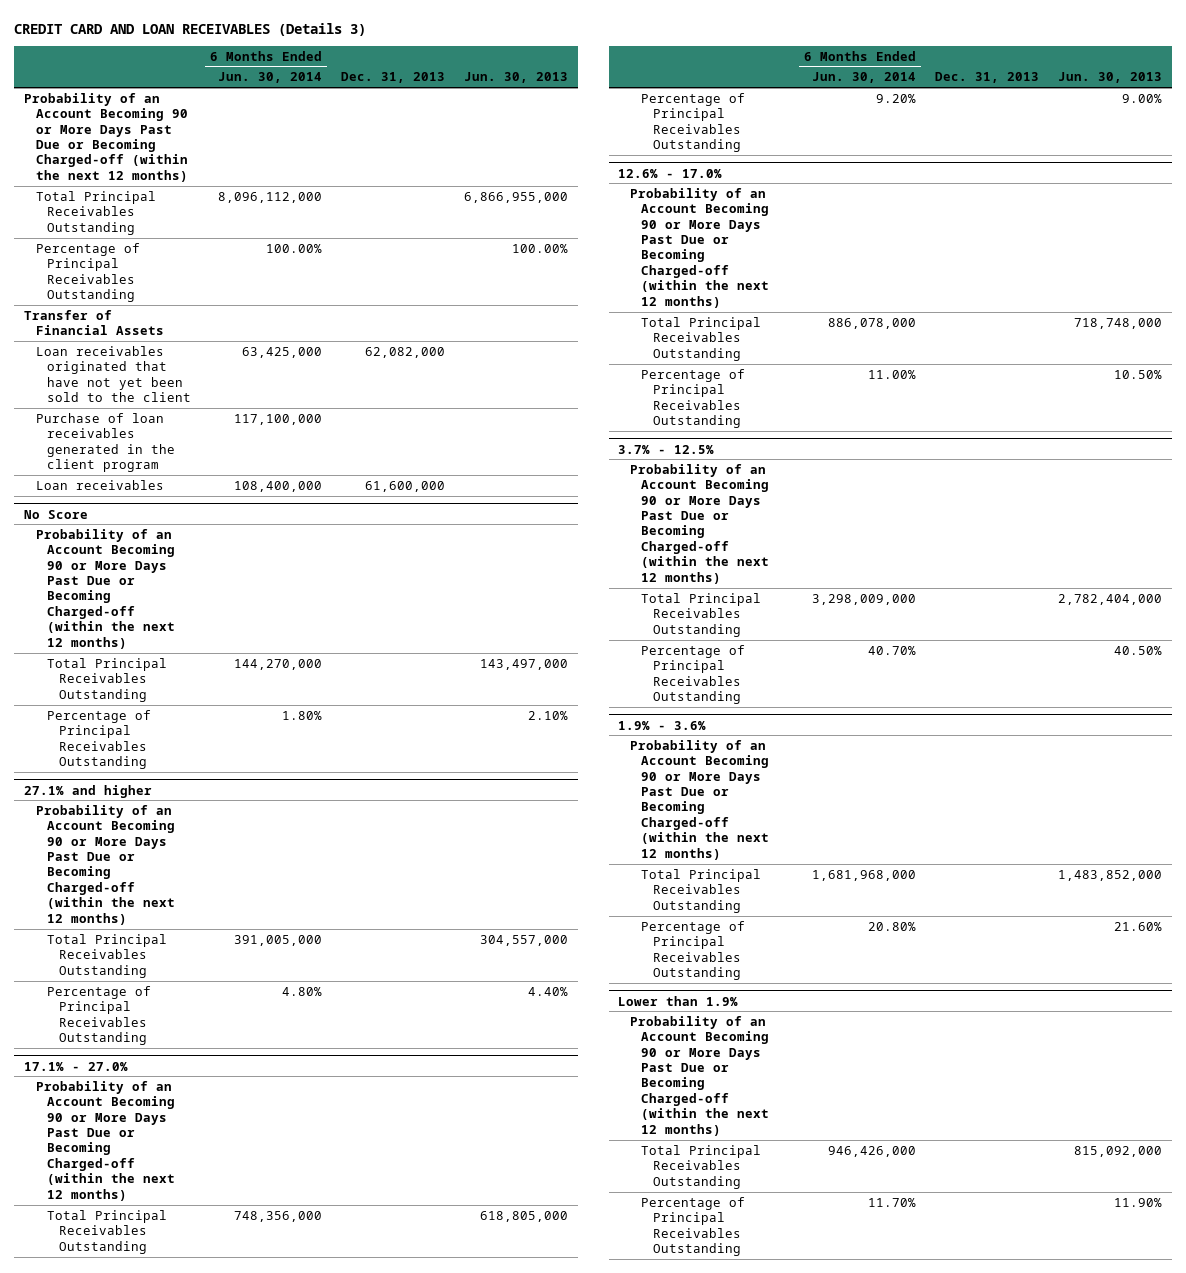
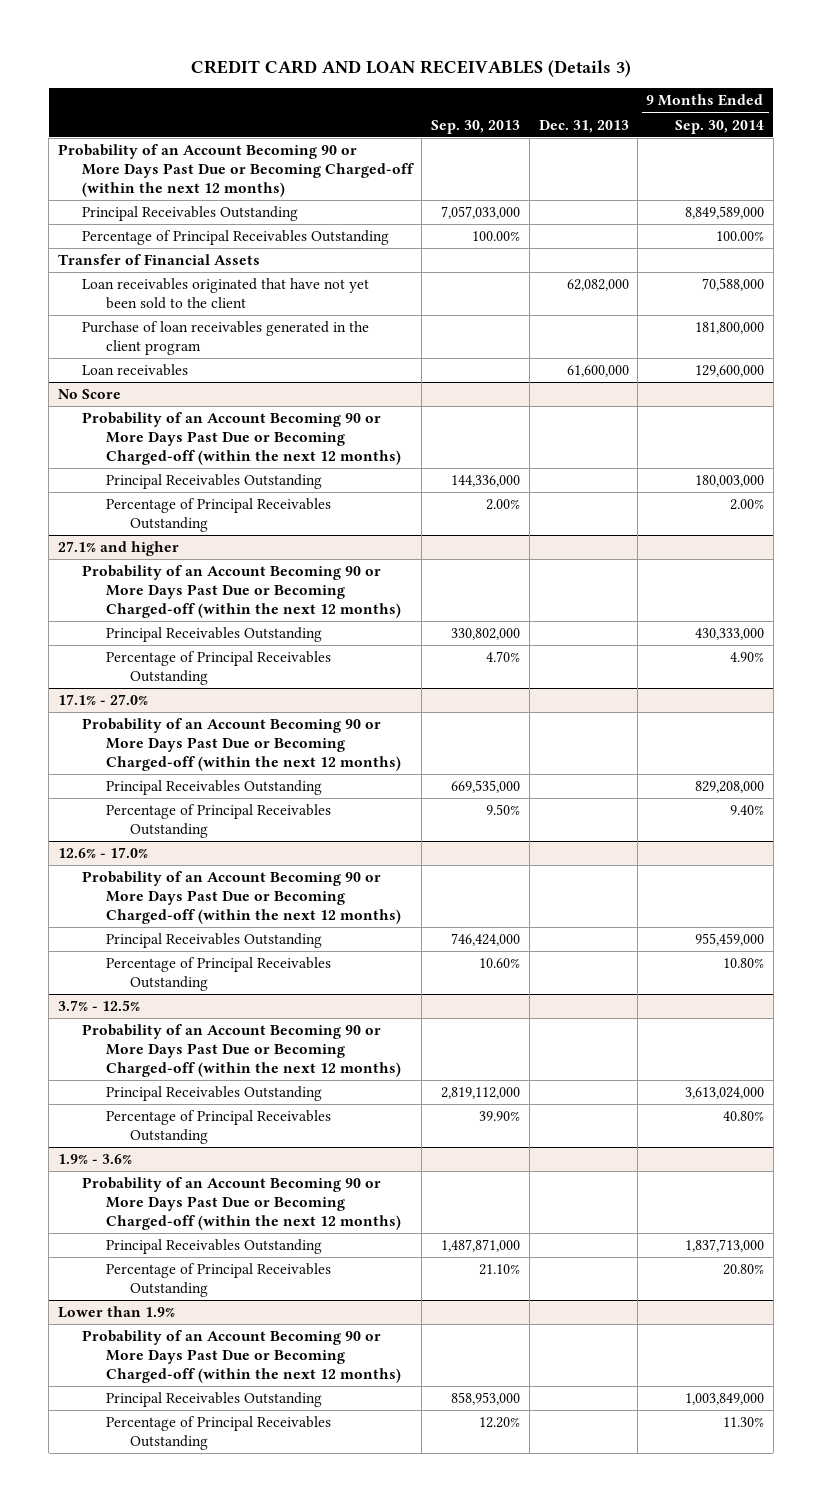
- | 6 Months Ended Jun. 30, 2014 | Dec. 31, 2013 | Jun. 30, 2013
+ | Sep. 30, 2013 | Dec. 31, 2013 | 9 Months Ended Sep. 30, 2014
- Total Principal Receivables Outstanding | 8,096,112,000 | | 6,866,955,000
+ Principal Receivables Outstanding | 7,057,033,000 | | 8,849,589,000
@ No Score
- Total Principal Receivables Outstanding | 144,270,000 | | 143,497,000
+ Principal Receivables Outstanding | 144,336,000 | | 180,003,000
@ 27.1% and higher
- Total Principal Receivables Outstanding | 391,005,000 | | 304,557,000
+ Principal Receivables Outstanding | 330,802,000 | | 430,333,000
@ 17.1% - 27.0%
- Total Principal Receivables Outstanding | 748,356,000 | | 618,805,000
+ Principal Receivables Outstanding | 669,535,000 | | 829,208,000
@ 12.6% - 17.0%
- Total Principal Receivables Outstanding | 886,078,000 | | 718,748,000
+ Principal Receivables Outstanding | 746,424,000 | | 955,459,000
@ 3.7% - 12.5%
- Total Principal Receivables Outstanding | 3,298,009,000 | | 2,782,404,000
+ Principal Receivables Outstanding | 2,819,112,000 | | 3,613,024,000
@ 1.9% - 3.6%
- Total Principal Receivables Outstanding | 1,681,968,000 | | 1,483,852,000
+ Principal Receivables Outstanding | 1,487,871,000 | | 1,837,713,000
@ Lower than 1.9%
- Total Principal Receivables Outstanding | 946,426,000 | | 815,092,000
+ Principal Receivables Outstanding | 858,953,000 | | 1,003,849,000

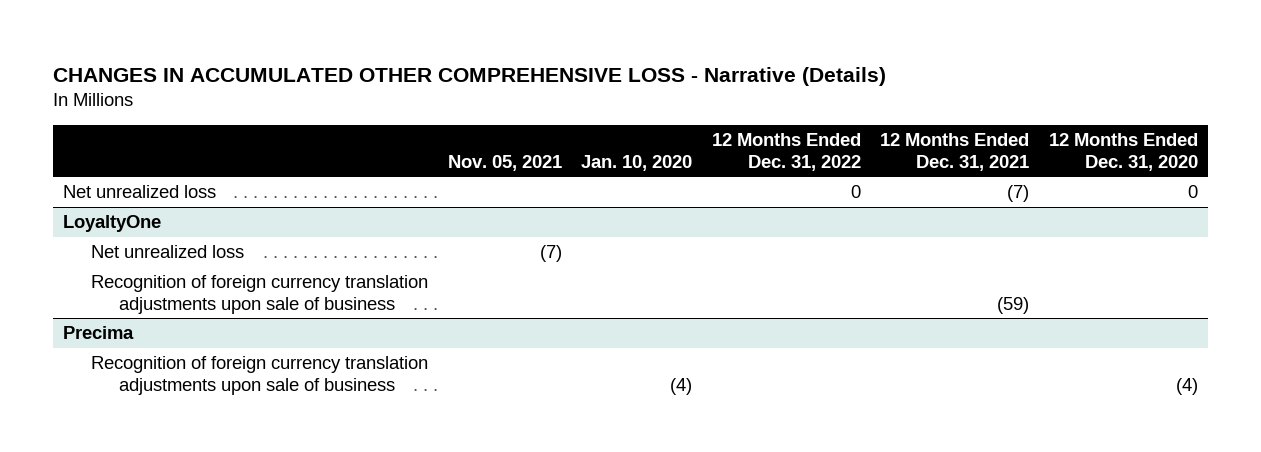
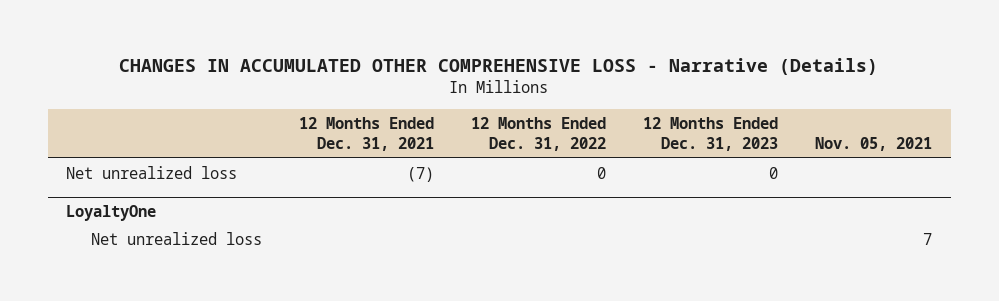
- | Nov. 05, 2021 | Jan. 10, 2020 | 12 Months Ended Dec. 31, 2022 | 12 Months Ended Dec. 31, 2021 | 12 Months Ended Dec. 31, 2020
+ | 12 Months Ended Dec. 31, 2021 | 12 Months Ended Dec. 31, 2022 | 12 Months Ended Dec. 31, 2023 | Nov. 05, 2021
@ LoyaltyOne
- Net unrealized loss | (7) | | | |
- Recognition of foreign currency translation adjustments upon sale of business | | | | (59) |
- Precima
- Recognition of foreign currency translation adjustments upon sale of business | | (4) | | | (4)
@ LoyaltyOne
+ Net unrealized loss | | | | 7

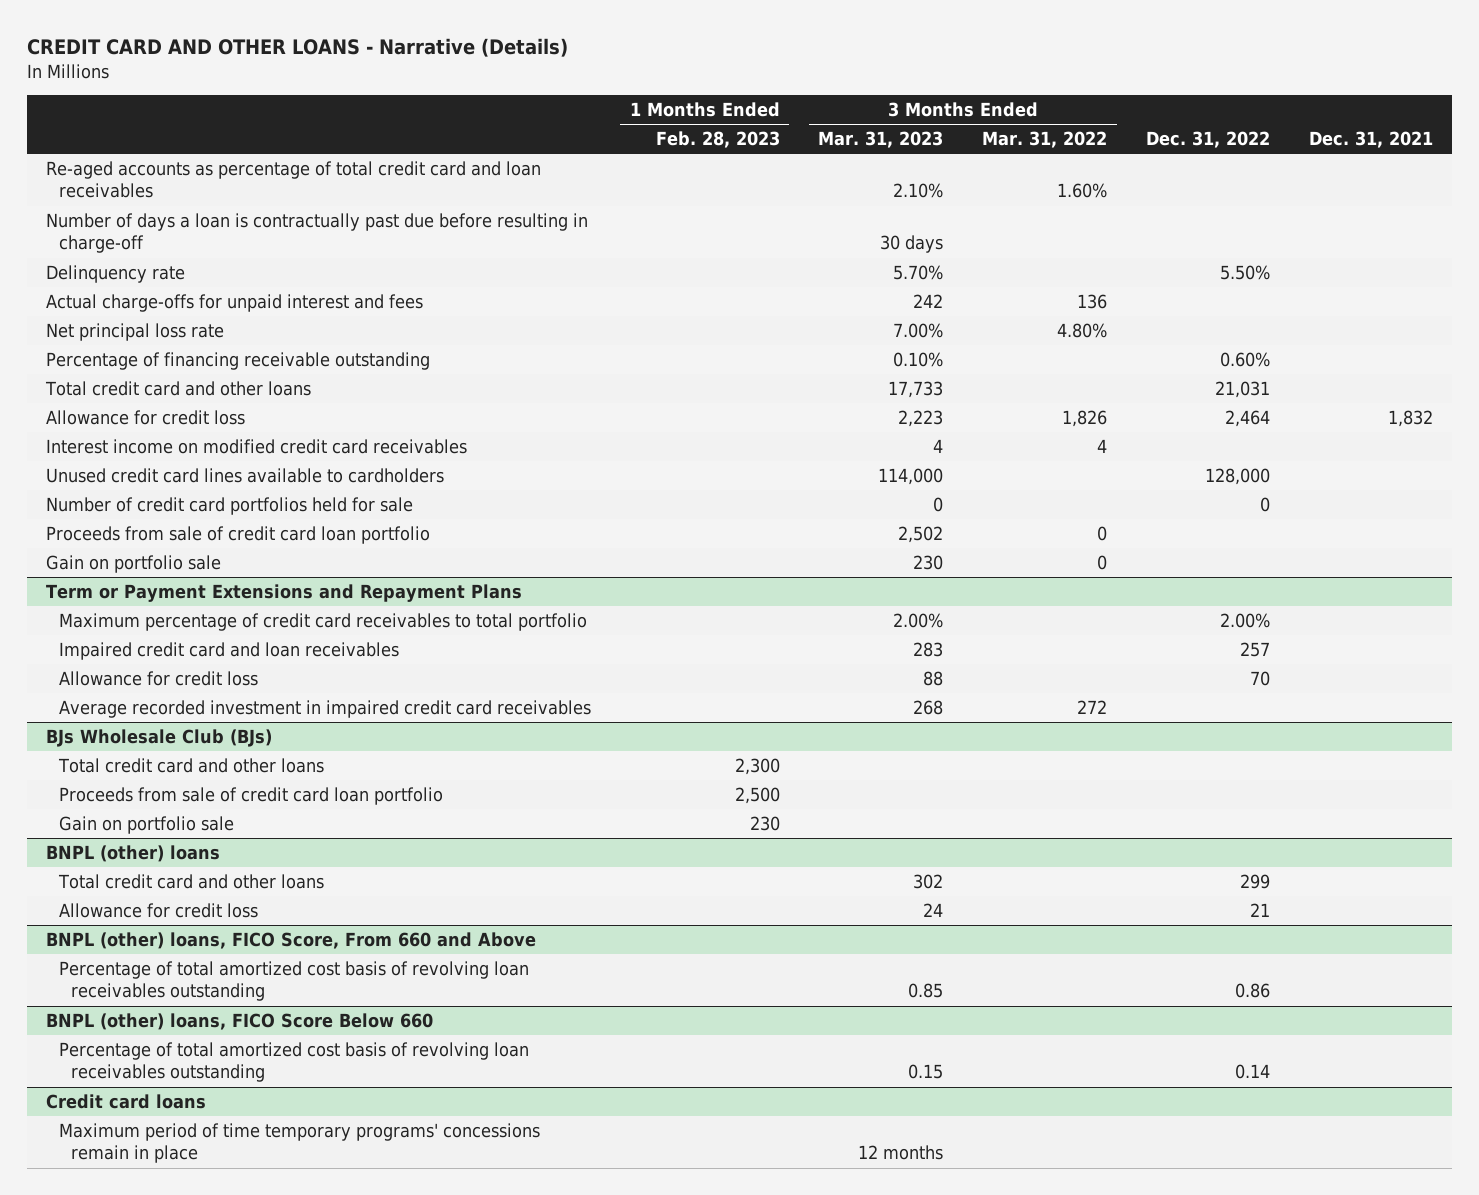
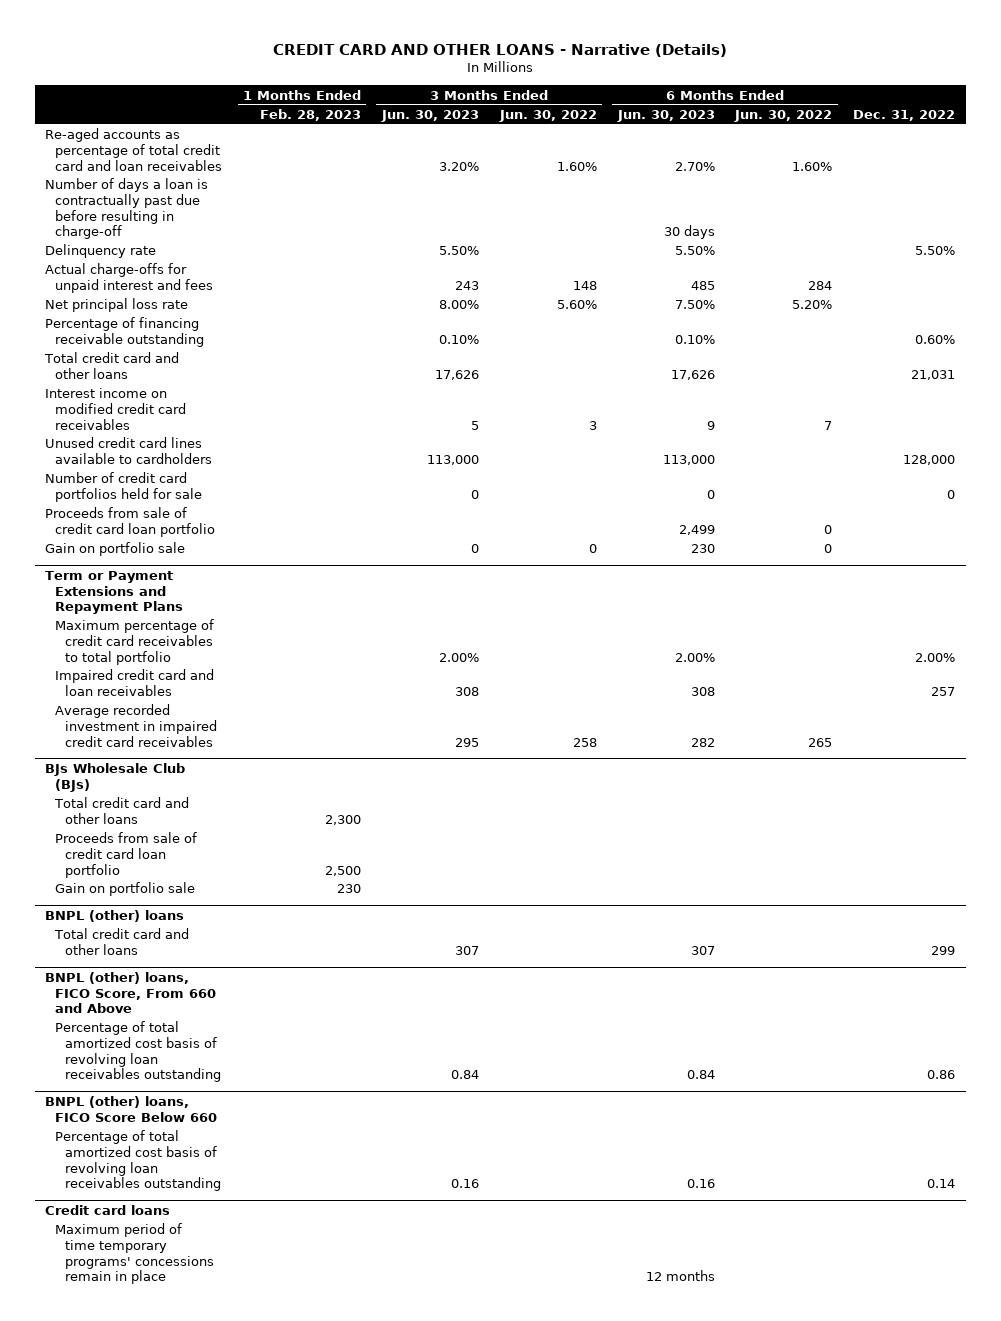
- | 1 Months Ended Feb. 28, 2023 | 3 Months Ended Mar. 31, 2023 | 3 Months Ended Mar. 31, 2022 | Dec. 31, 2022 | Dec. 31, 2021
+ | 1 Months Ended Feb. 28, 2023 | 3 Months Ended Jun. 30, 2023 | 3 Months Ended Jun. 30, 2022 | 6 Months Ended Jun. 30, 2023 | 6 Months Ended Jun. 30, 2022 | Dec. 31, 2022
- Allowance for credit loss | | 2,223 | 1,826 | 2,464 | 1,832
@ Term or Payment Extensions and Repayment Plans
- Allowance for credit loss | | 88 | | 70 |
@ BNPL (other) loans
- Allowance for credit loss | | 24 | | 21 |

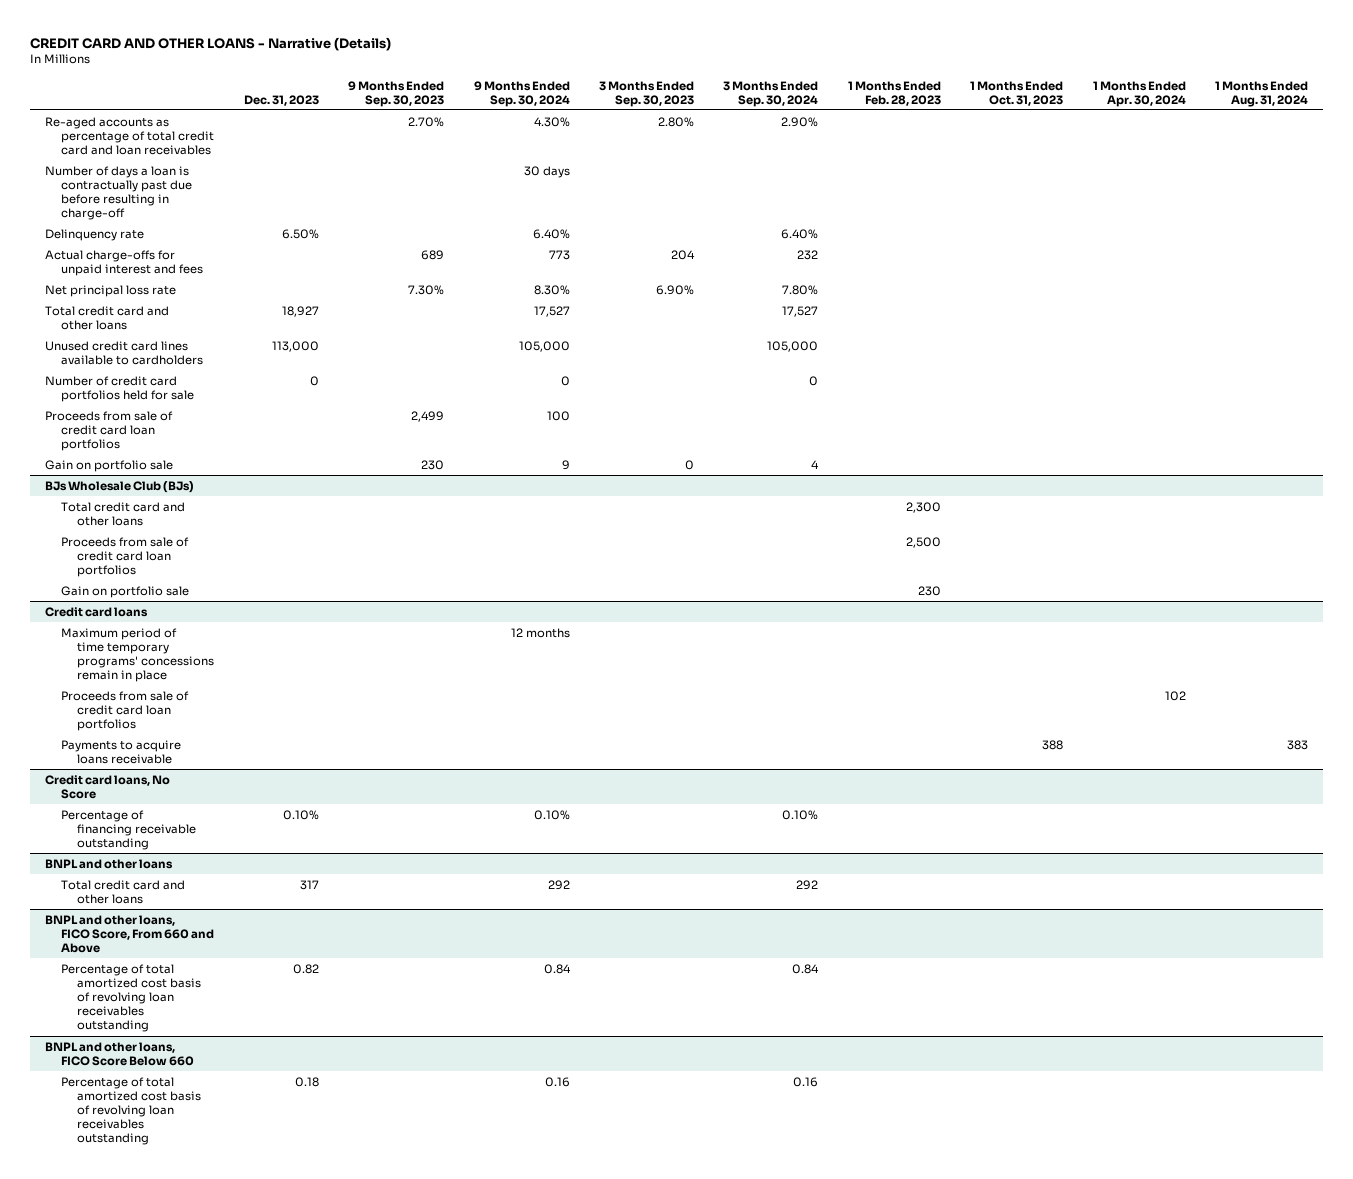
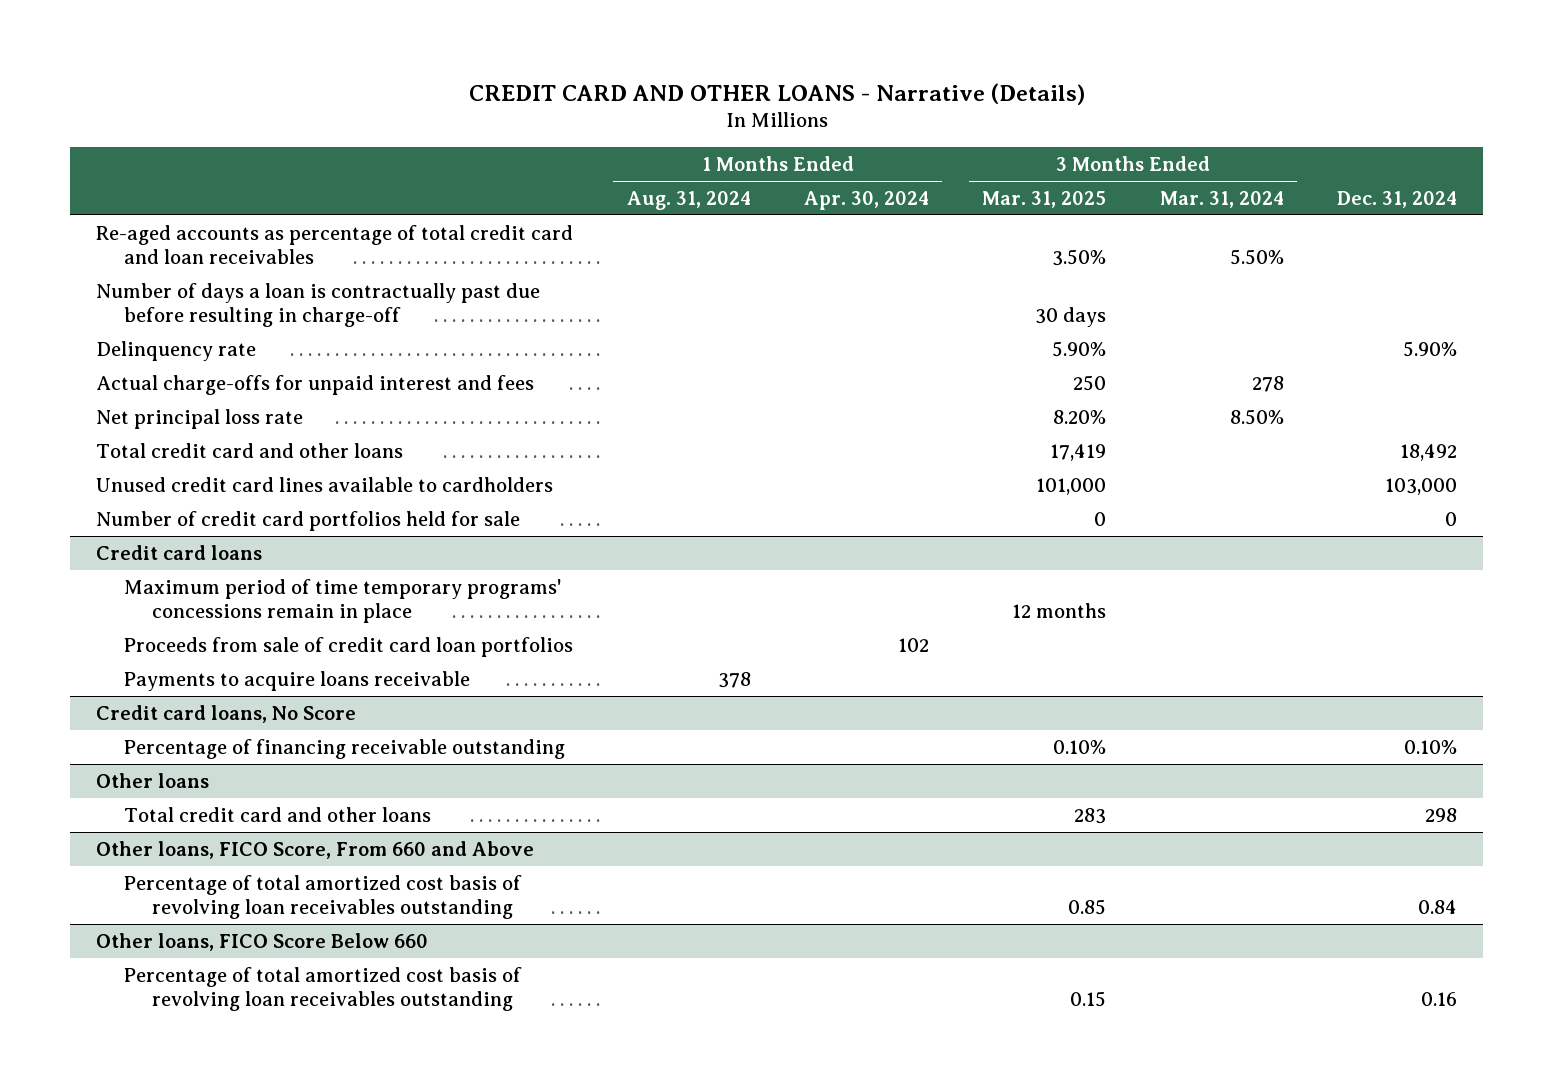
- | Dec. 31, 2023 | 9 Months Ended Sep. 30, 2023 | 9 Months Ended Sep. 30, 2024 | 3 Months Ended Sep. 30, 2023 | 3 Months Ended Sep. 30, 2024 | 1 Months Ended Feb. 28, 2023 | 1 Months Ended Oct. 31, 2023 | 1 Months Ended Apr. 30, 2024 | 1 Months Ended Aug. 31, 2024
+ | 1 Months Ended Aug. 31, 2024 | 1 Months Ended Apr. 30, 2024 | 3 Months Ended Mar. 31, 2025 | 3 Months Ended Mar. 31, 2024 | Dec. 31, 2024
- Proceeds from sale of credit card loan portfolios | | 2,499 | 100 | | | | | |
- Gain on portfolio sale | | 230 | 9 | 0 | 4 | | | |
- BJs Wholesale Club (BJs)
- Total credit card and other loans | | | | | | 2,300 | | |
- Proceeds from sale of credit card loan portfolios | | | | | | 2,500 | | |
- Gain on portfolio sale | | | | | | 230 | | |
@ Credit card loans
- Payments to acquire loans receivable | | | | | | | 388 | | 383
+ Payments to acquire loans receivable | 378 | | | |
- BNPL and other loans
+ Other loans
- BNPL and other loans, FICO Score, From 660 and Above
+ Other loans, FICO Score, From 660 and Above
- BNPL and other loans, FICO Score Below 660
+ Other loans, FICO Score Below 660

